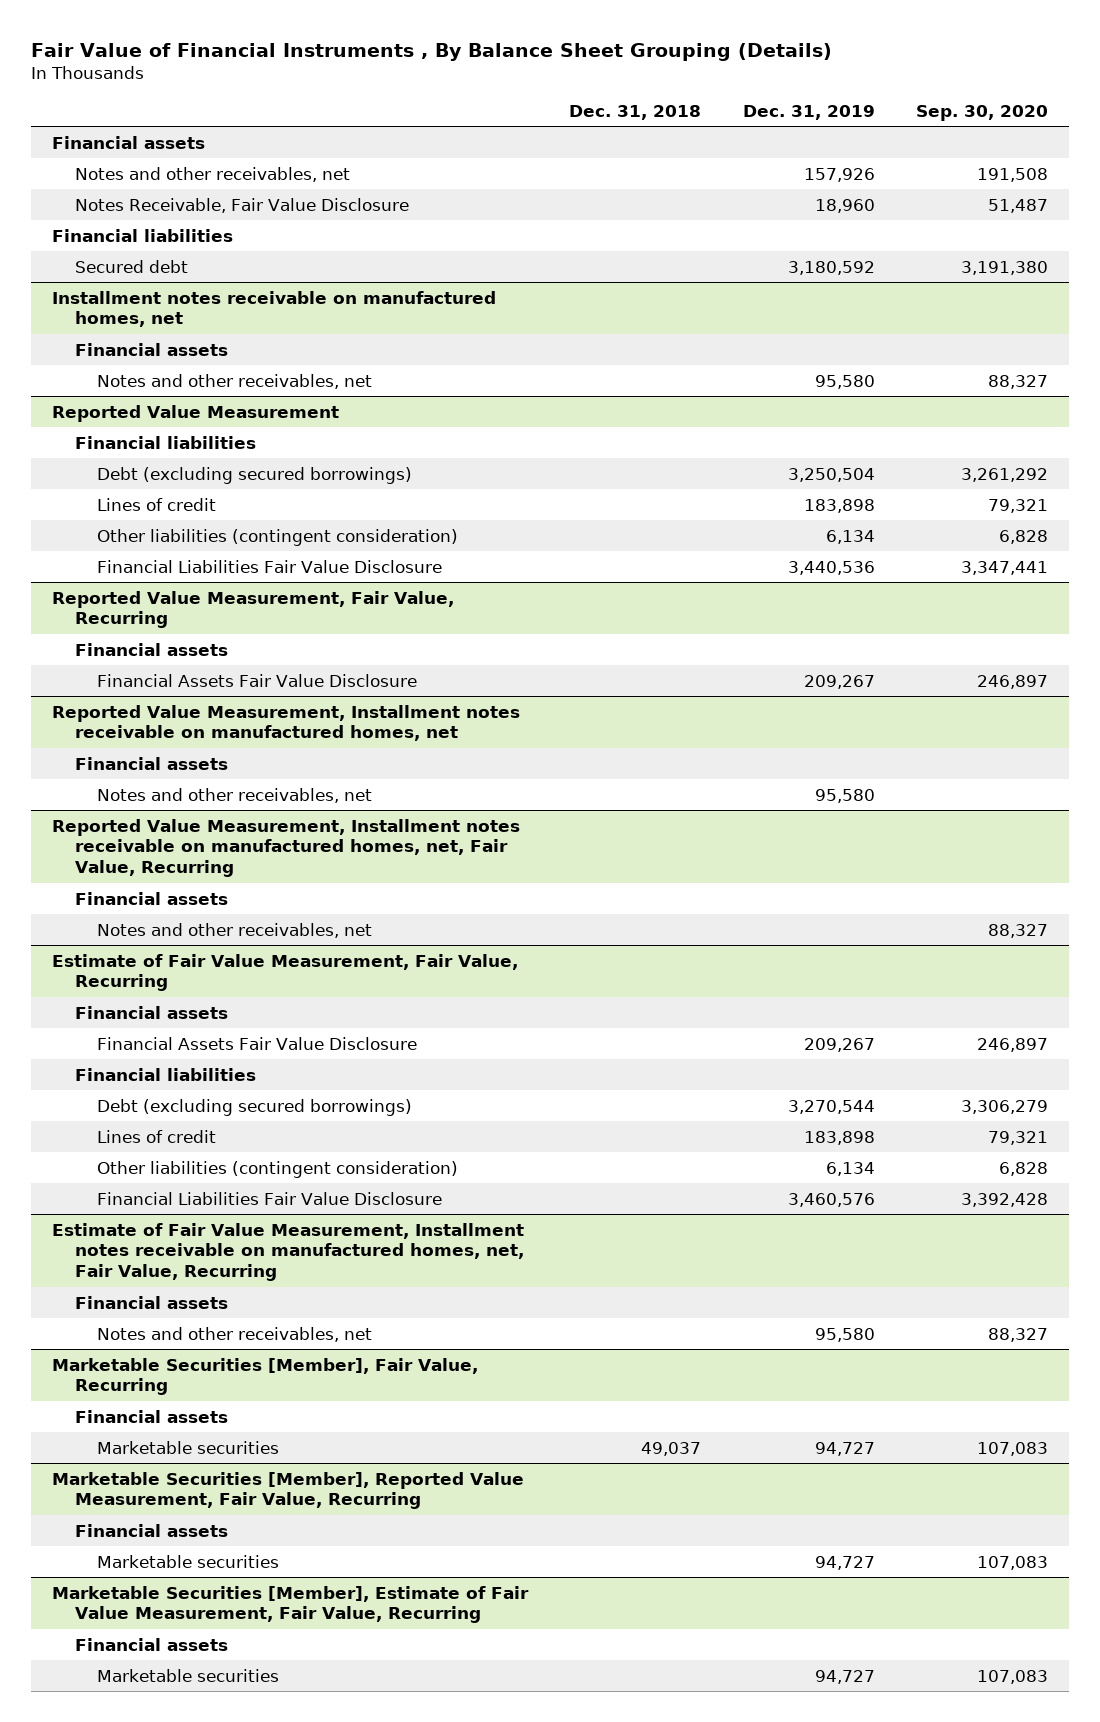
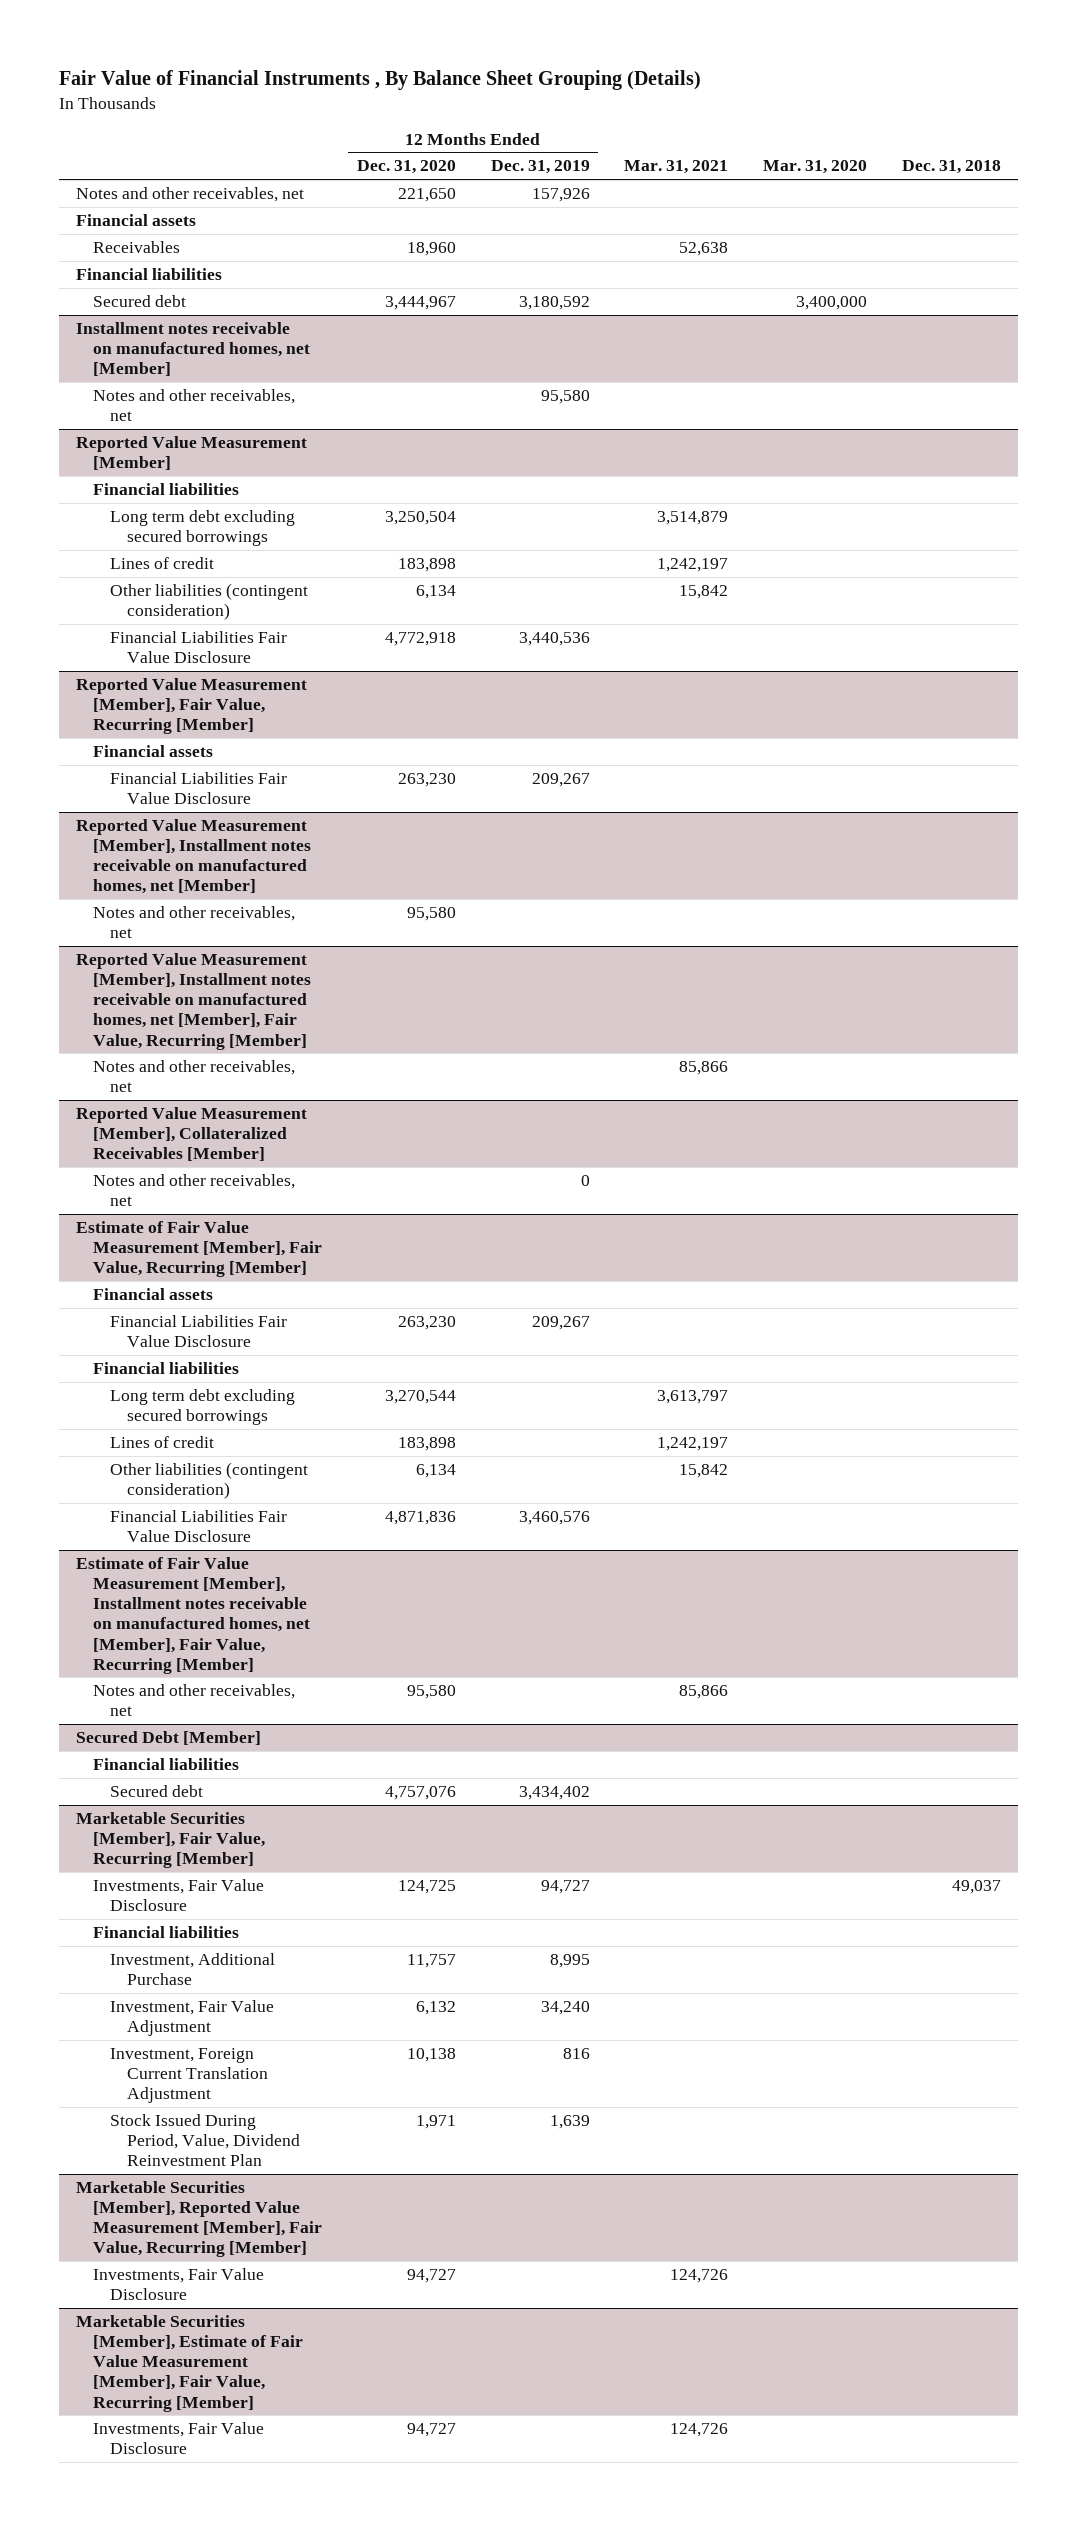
- | Dec. 31, 2018 | Dec. 31, 2019 | Sep. 30, 2020
+ | 12 Months Ended Dec. 31, 2020 | 12 Months Ended Dec. 31, 2019 | Mar. 31, 2021 | Mar. 31, 2020 | Dec. 31, 2018
- Notes Receivable, Fair Value Disclosure | | 18,960 | 51,487
moved down: Financial assets
+ Receivables | 18,960 | | 52,638 | |
- Installment notes receivable on manufactured homes, net
- Financial assets
+ Installment notes receivable on manufactured homes, net [Member]
- Reported Value Measurement
+ Reported Value Measurement [Member]
- Debt (excluding secured borrowings) | | 3,250,504 | 3,261,292
+ Long term debt excluding secured borrowings | 3,250,504 | | 3,514,879 | |
- Reported Value Measurement, Fair Value, Recurring
+ Reported Value Measurement [Member], Fair Value, Recurring [Member]
- Financial Assets Fair Value Disclosure | | 209,267 | 246,897
- Reported Value Measurement, Installment notes receivable on manufactured homes, net
- Financial assets
+ Financial Liabilities Fair Value Disclosure | 263,230 | 209,267 | | |
+ Reported Value Measurement [Member], Installment notes receivable on manufactured homes, net [Member]
- Reported Value Measurement, Installment notes receivable on manufactured homes, net, Fair Value, Recurring
- Financial assets
+ Reported Value Measurement [Member], Installment notes receivable on manufactured homes, net [Member], Fair Value, Recurring [Member]
- Estimate of Fair Value Measurement, Fair Value, Recurring
+ Reported Value Measurement [Member], Collateralized Receivables [Member]
+ Notes and other receivables, net | | 0 | | |
+ Estimate of Fair Value Measurement [Member], Fair Value, Recurring [Member]
- Financial Assets Fair Value Disclosure | | 209,267 | 246,897
+ Financial Liabilities Fair Value Disclosure | 263,230 | 209,267 | | |
- Debt (excluding secured borrowings) | | 3,270,544 | 3,306,279
+ Long term debt excluding secured borrowings | 3,270,544 | | 3,613,797 | |
- Estimate of Fair Value Measurement, Installment notes receivable on manufactured homes, net, Fair Value, Recurring
- Financial assets
+ Estimate of Fair Value Measurement [Member], Installment notes receivable on manufactured homes, net [Member], Fair Value, Recurring [Member]
- Marketable Securities [Member], Fair Value, Recurring
- Financial assets
- Marketable securities | 49,037 | 94,727 | 107,083
- Marketable Securities [Member], Reported Value Measurement, Fair Value, Recurring
- Financial assets
- Marketable securities | | 94,727 | 107,083
- Marketable Securities [Member], Estimate of Fair Value Measurement, Fair Value, Recurring
- Financial assets
- Marketable securities | | 94,727 | 107,083
+ Secured Debt [Member]
+ Financial liabilities
+ Secured debt | 4,757,076 | 3,434,402 | | |
+ Marketable Securities [Member], Fair Value, Recurring [Member]
+ Investments, Fair Value Disclosure | 124,725 | 94,727 | | | 49,037
+ Financial liabilities
+ Investment, Additional Purchase | 11,757 | 8,995 | | |
+ Investment, Fair Value Adjustment | 6,132 | 34,240 | | |
+ Investment, Foreign Current Translation Adjustment | 10,138 | 816 | | |
+ Stock Issued During Period, Value, Dividend Reinvestment Plan | 1,971 | 1,639 | | |
+ Marketable Securities [Member], Reported Value Measurement [Member], Fair Value, Recurring [Member]
+ Investments, Fair Value Disclosure | 94,727 | | 124,726 | |
+ Marketable Securities [Member], Estimate of Fair Value Measurement [Member], Fair Value, Recurring [Member]
+ Investments, Fair Value Disclosure | 94,727 | | 124,726 | |

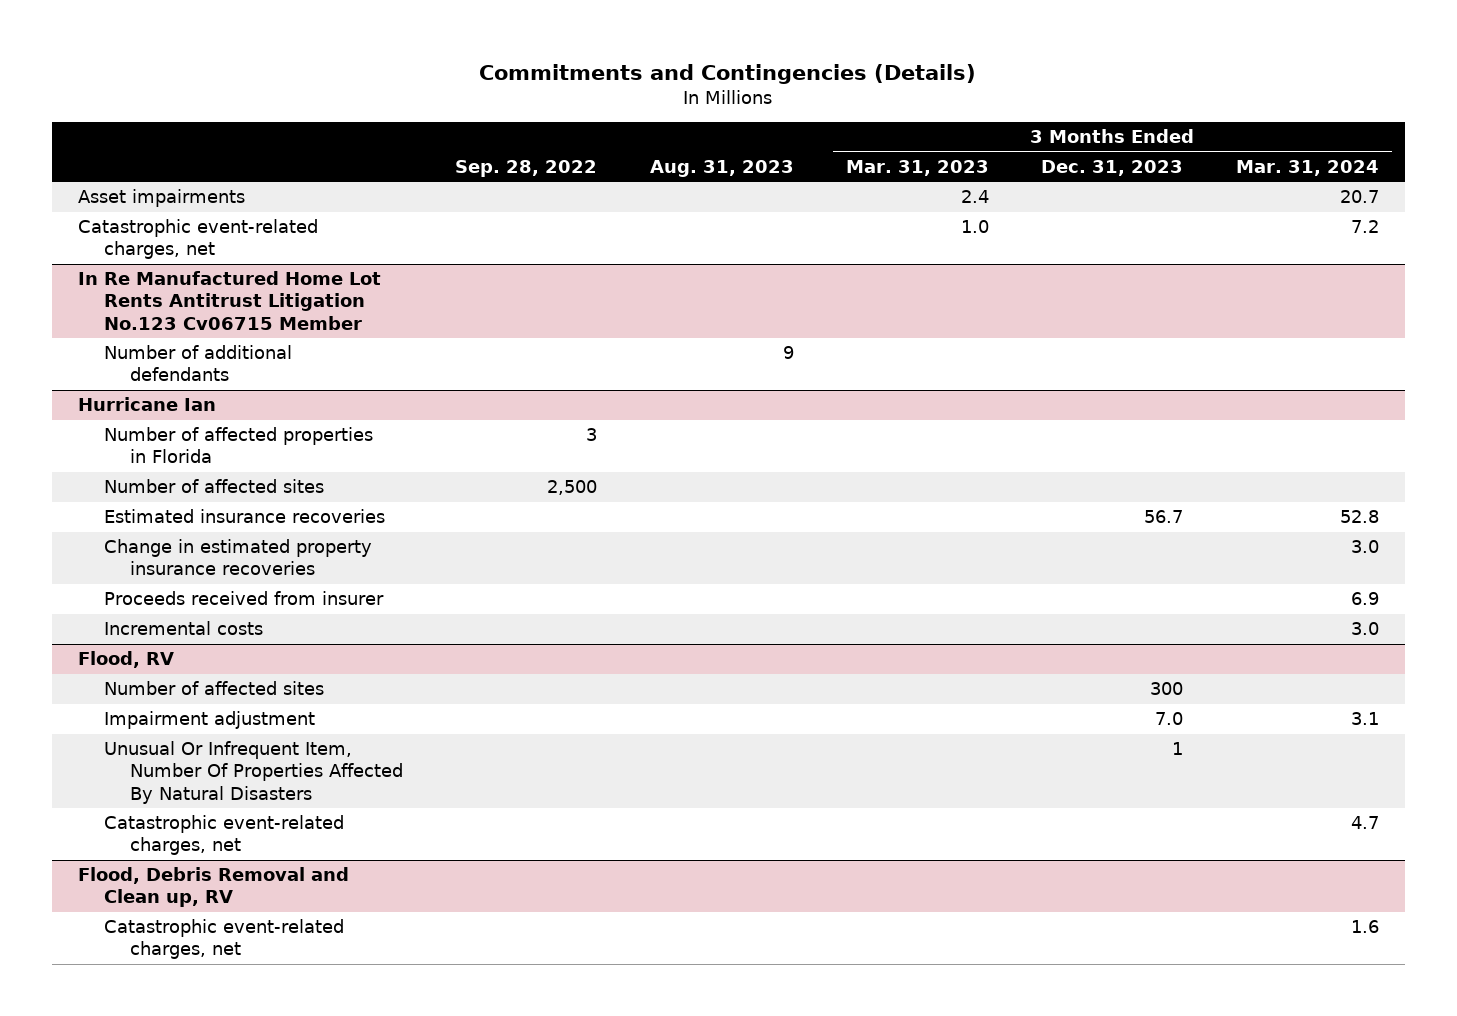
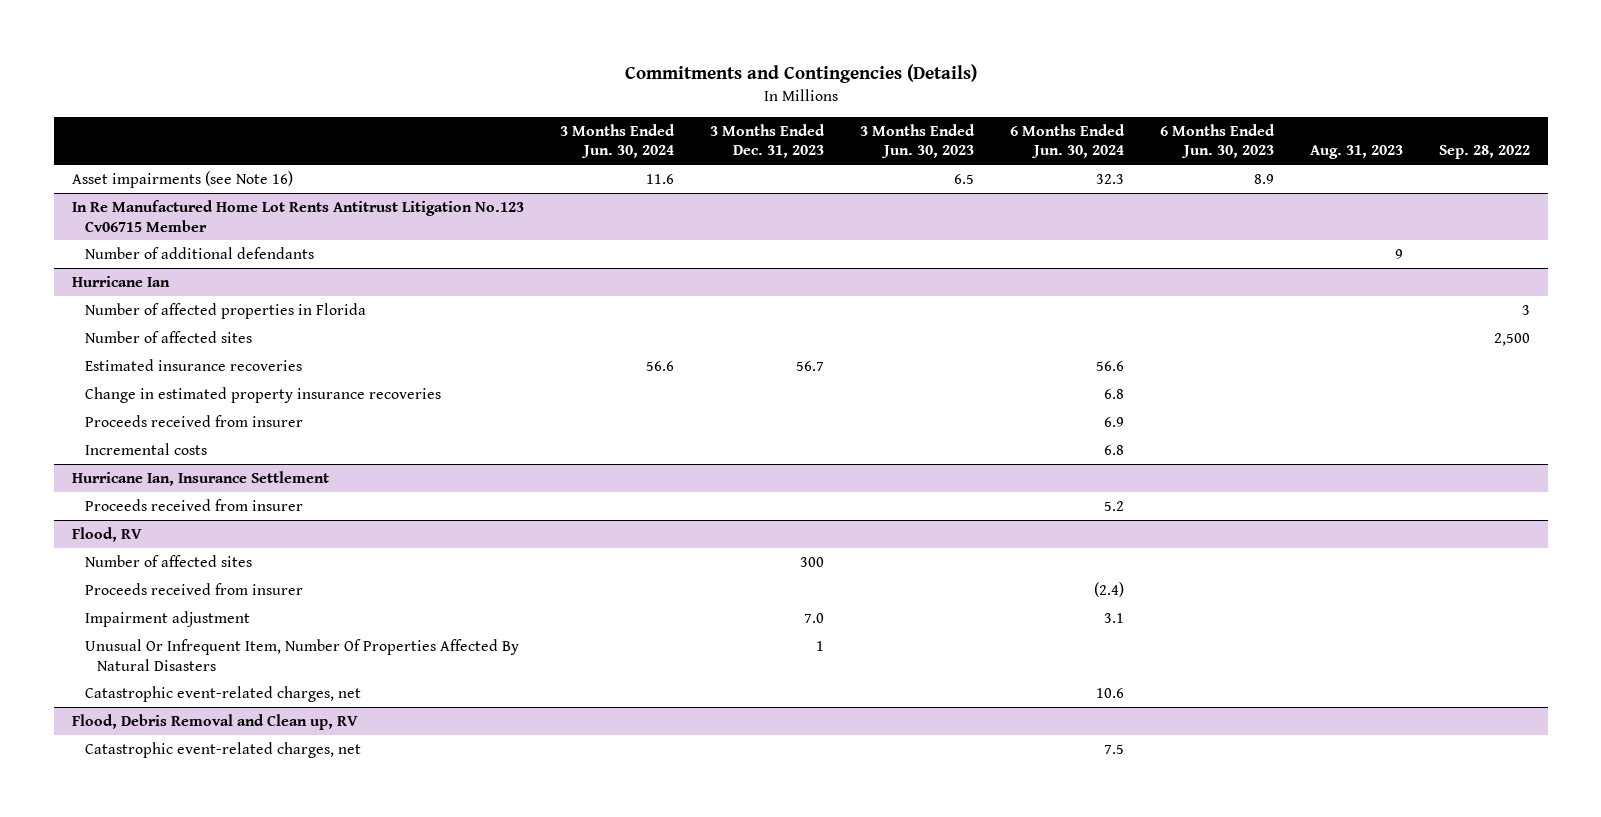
- | Sep. 28, 2022 | Aug. 31, 2023 | 3 Months Ended Mar. 31, 2023 | 3 Months Ended Dec. 31, 2023 | 3 Months Ended Mar. 31, 2024
+ | 3 Months Ended Jun. 30, 2024 | 3 Months Ended Dec. 31, 2023 | 3 Months Ended Jun. 30, 2023 | 6 Months Ended Jun. 30, 2024 | 6 Months Ended Jun. 30, 2023 | Aug. 31, 2023 | Sep. 28, 2022
- Asset impairments | | | 2.4 | | 20.7
- Catastrophic event-related charges, net | | | 1.0 | | 7.2
+ Asset impairments (see Note 16) | 11.6 | | 6.5 | 32.3 | 8.9 | |
+ Hurricane Ian, Insurance Settlement
+ Proceeds received from insurer | | | | 5.2 | | |
@ Flood, RV
+ Proceeds received from insurer | | | | (2.4) | | |

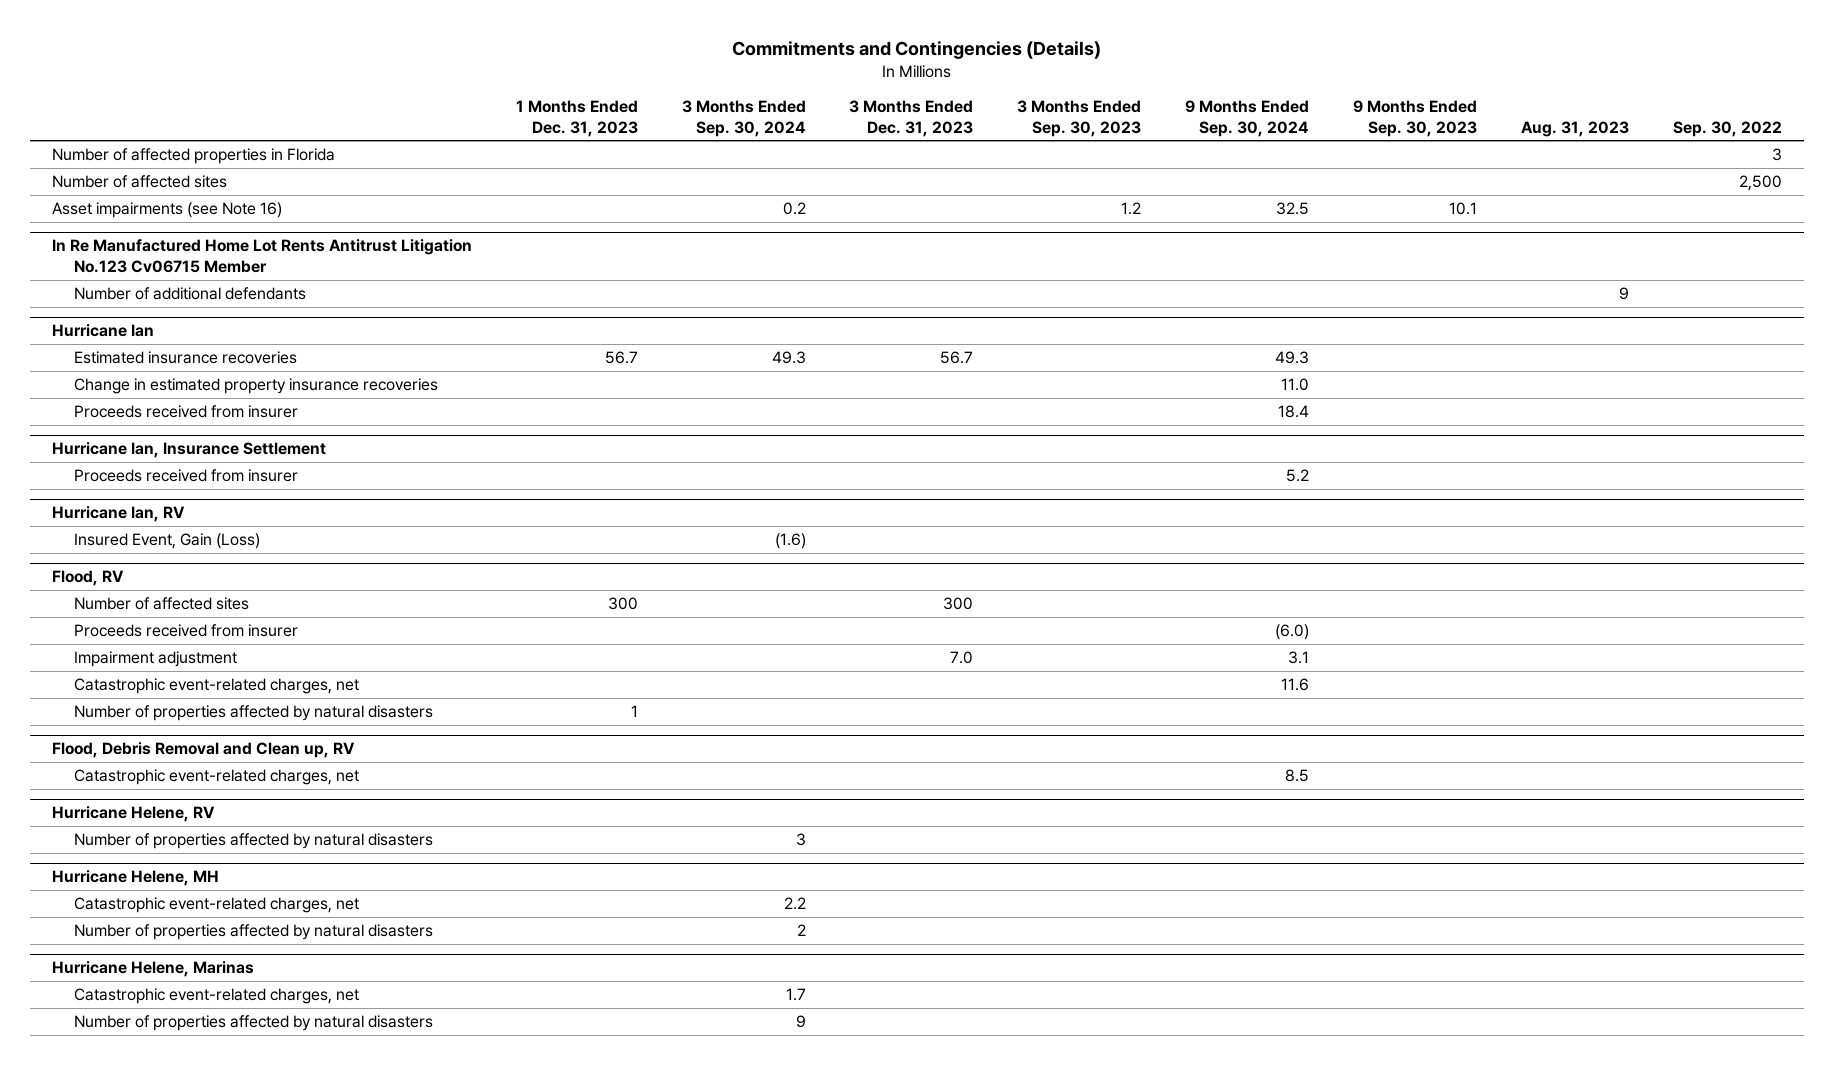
- | 3 Months Ended Jun. 30, 2024 | 3 Months Ended Dec. 31, 2023 | 3 Months Ended Jun. 30, 2023 | 6 Months Ended Jun. 30, 2024 | 6 Months Ended Jun. 30, 2023 | Aug. 31, 2023 | Sep. 28, 2022
+ | 1 Months Ended Dec. 31, 2023 | 3 Months Ended Sep. 30, 2024 | 3 Months Ended Dec. 31, 2023 | 3 Months Ended Sep. 30, 2023 | 9 Months Ended Sep. 30, 2024 | 9 Months Ended Sep. 30, 2023 | Aug. 31, 2023 | Sep. 30, 2022
+ Number of affected properties in Florida | | | | | | | | 3
+ Number of affected sites | | | | | | | | 2,500
@ Hurricane Ian
- Number of affected properties in Florida | | | | | | | 3
- Number of affected sites | | | | | | | 2,500
- Incremental costs | | | | 6.8 | | |
+ Hurricane Ian, RV
+ Insured Event, Gain (Loss) | | (1.6) | | | | | |
@ Flood, RV
- Unusual Or Infrequent Item, Number Of Properties Affected By Natural Disasters | | 1 | | | | |
+ Number of properties affected by natural disasters | 1 | | | | | | |
+ Hurricane Helene, RV
+ Number of properties affected by natural disasters | | 3 | | | | | |
+ Hurricane Helene, MH
+ Catastrophic event-related charges, net | | 2.2 | | | | | |
+ Number of properties affected by natural disasters | | 2 | | | | | |
+ Hurricane Helene, Marinas
+ Catastrophic event-related charges, net | | 1.7 | | | | | |
+ Number of properties affected by natural disasters | | 9 | | | | | |

